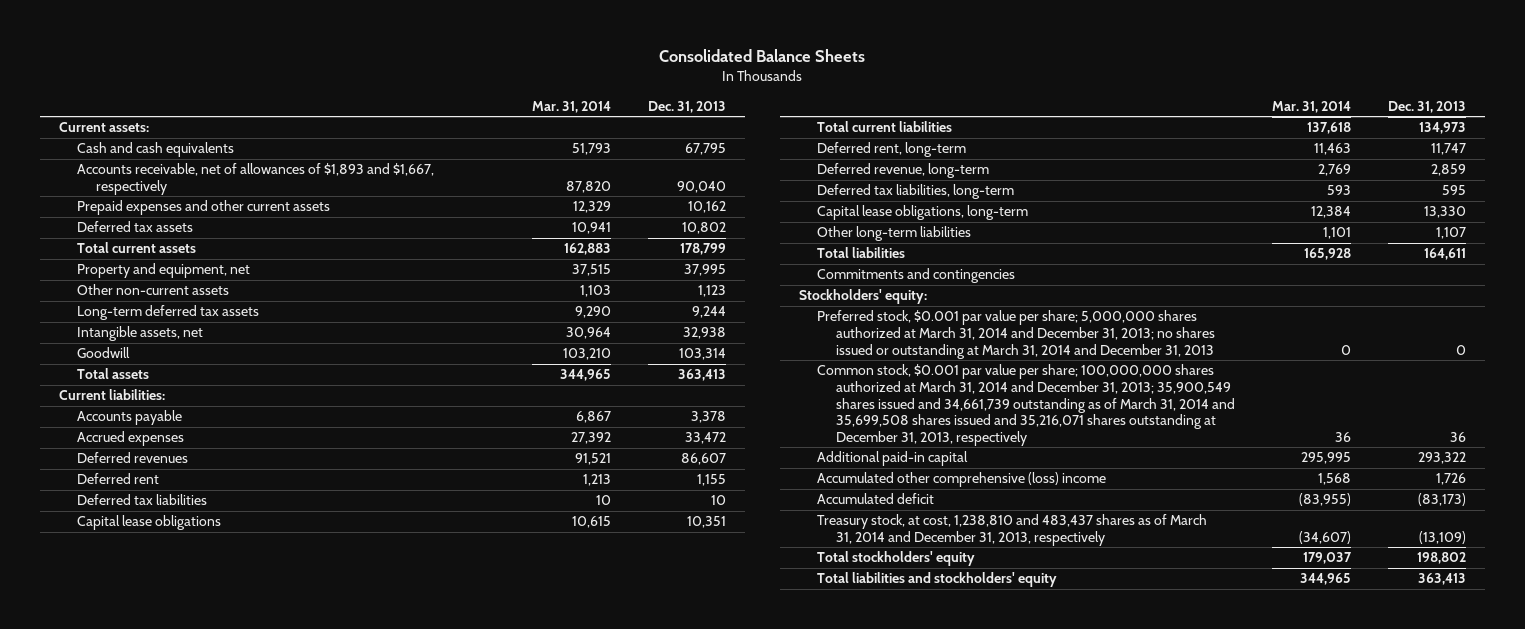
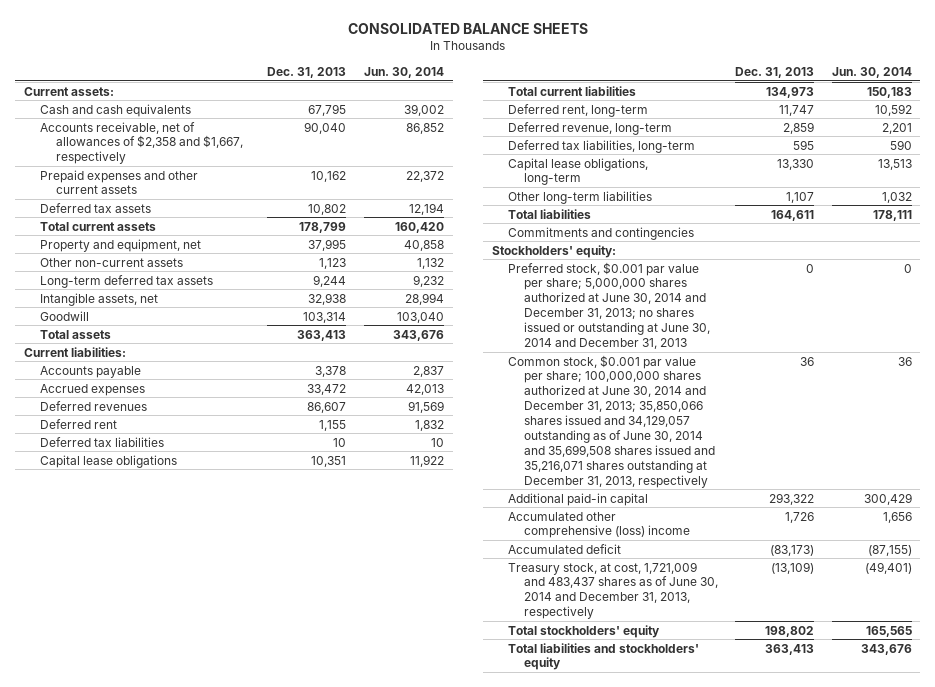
- Consolidated Balance Sheets
+ CONSOLIDATED BALANCE SHEETS
- | Mar. 31, 2014 | Dec. 31, 2013
+ | Dec. 31, 2013 | Jun. 30, 2014
- Accounts receivable, net of allowances of $1,893 and $1,667, respectively | 87,820 | 90,040
+ Accounts receivable, net of allowances of $2,358 and $1,667, respectively | 90,040 | 86,852
- Preferred stock, $0.001 par value per share; 5,000,000 shares authorized at March 31, 2014 and December 31, 2013; no shares issued or outstanding at March 31, 2014 and December 31, 2013 | 0 | 0
- Common stock, $0.001 par value per share; 100,000,000 shares authorized at March 31, 2014 and December 31, 2013; 35,900,549 shares issued and 34,661,739 outstanding as of March 31, 2014 and 35,699,508 shares issued and 35,216,071 shares outstanding at December 31, 2013, respectively | 36 | 36
+ Preferred stock, $0.001 par value per share; 5,000,000 shares authorized at June 30, 2014 and December 31, 2013; no shares issued or outstanding at June 30, 2014 and December 31, 2013 | 0 | 0
+ Common stock, $0.001 par value per share; 100,000,000 shares authorized at June 30, 2014 and December 31, 2013; 35,850,066 shares issued and 34,129,057 outstanding as of June 30, 2014 and 35,699,508 shares issued and 35,216,071 shares outstanding at December 31, 2013, respectively | 36 | 36
- Treasury stock, at cost, 1,238,810 and 483,437 shares as of March 31, 2014 and December 31, 2013, respectively | (34,607) | (13,109)
+ Treasury stock, at cost, 1,721,009 and 483,437 shares as of June 30, 2014 and December 31, 2013, respectively | (13,109) | (49,401)

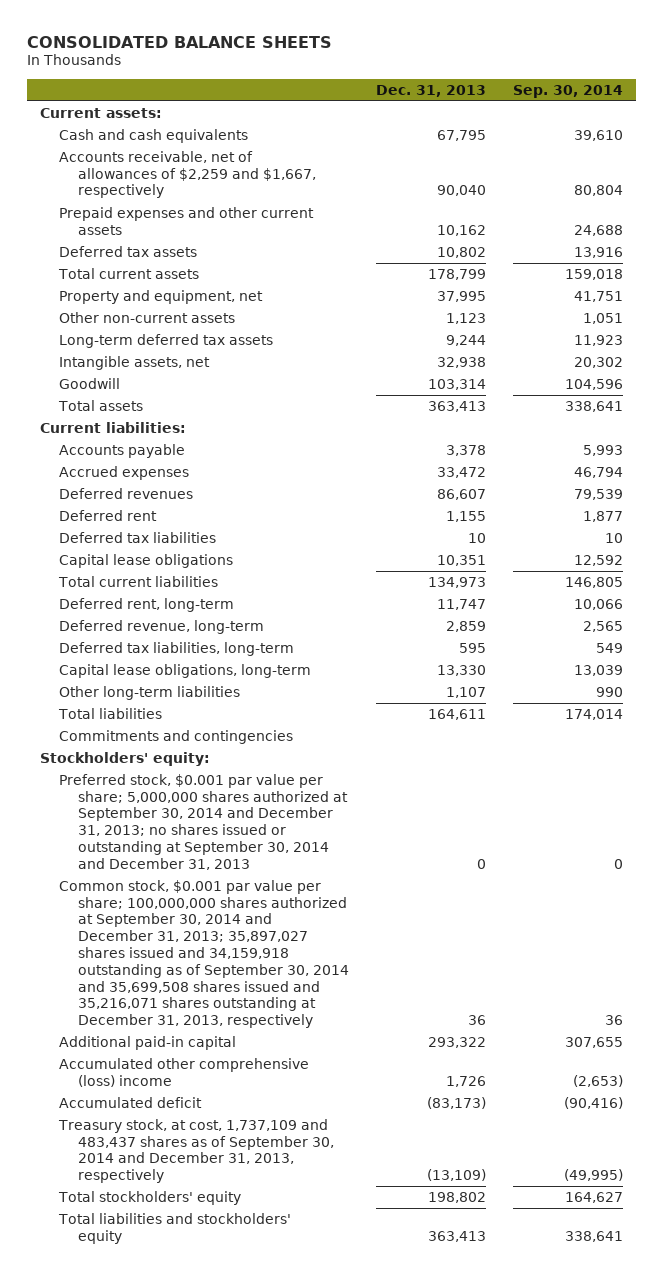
- | Dec. 31, 2013 | Jun. 30, 2014
+ | Dec. 31, 2013 | Sep. 30, 2014
- Accounts receivable, net of allowances of $2,358 and $1,667, respectively | 90,040 | 86,852
+ Accounts receivable, net of allowances of $2,259 and $1,667, respectively | 90,040 | 80,804
- Preferred stock, $0.001 par value per share; 5,000,000 shares authorized at June 30, 2014 and December 31, 2013; no shares issued or outstanding at June 30, 2014 and December 31, 2013 | 0 | 0
- Common stock, $0.001 par value per share; 100,000,000 shares authorized at June 30, 2014 and December 31, 2013; 35,850,066 shares issued and 34,129,057 outstanding as of June 30, 2014 and 35,699,508 shares issued and 35,216,071 shares outstanding at December 31, 2013, respectively | 36 | 36
+ Preferred stock, $0.001 par value per share; 5,000,000 shares authorized at September 30, 2014 and December 31, 2013; no shares issued or outstanding at September 30, 2014 and December 31, 2013 | 0 | 0
+ Common stock, $0.001 par value per share; 100,000,000 shares authorized at September 30, 2014 and December 31, 2013; 35,897,027 shares issued and 34,159,918 outstanding as of September 30, 2014 and 35,699,508 shares issued and 35,216,071 shares outstanding at December 31, 2013, respectively | 36 | 36
- Treasury stock, at cost, 1,721,009 and 483,437 shares as of June 30, 2014 and December 31, 2013, respectively | (13,109) | (49,401)
+ Treasury stock, at cost, 1,737,109 and 483,437 shares as of September 30, 2014 and December 31, 2013, respectively | (13,109) | (49,995)

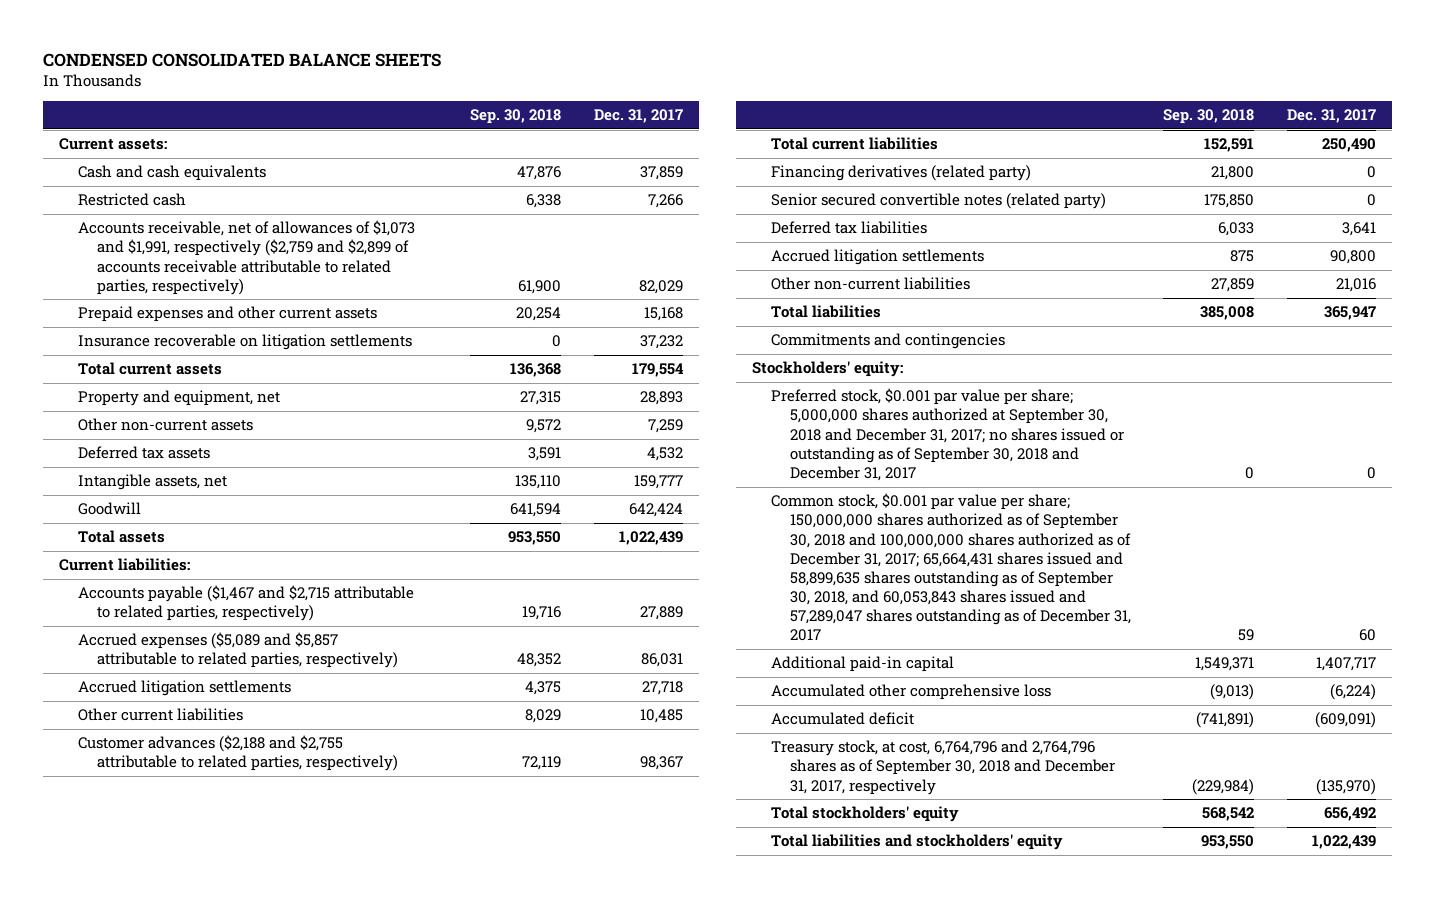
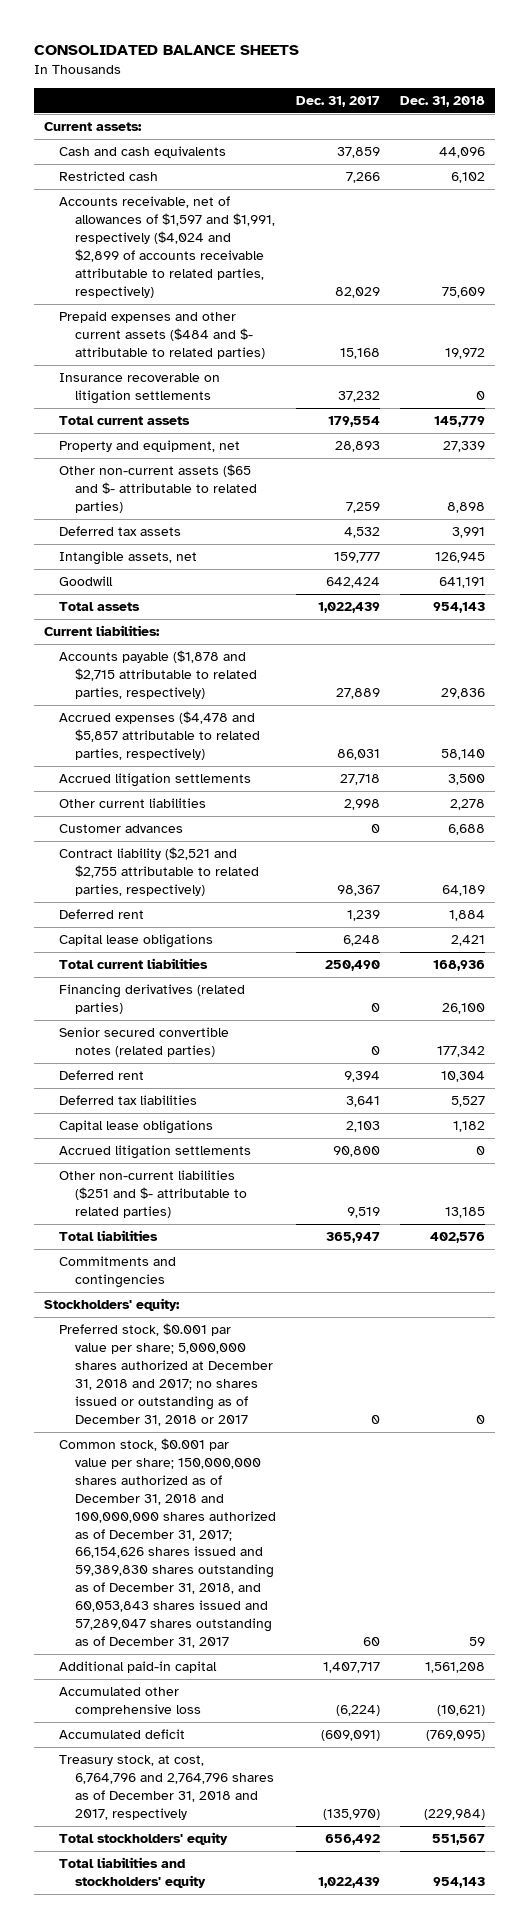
- CONDENSED CONSOLIDATED BALANCE SHEETS
+ CONSOLIDATED BALANCE SHEETS
- | Sep. 30, 2018 | Dec. 31, 2017
+ | Dec. 31, 2017 | Dec. 31, 2018
- Accounts receivable, net of allowances of $1,073 and $1,991, respectively ($2,759 and $2,899 of accounts receivable attributable to related parties, respectively) | 61,900 | 82,029
- Prepaid expenses and other current assets | 20,254 | 15,168
+ Accounts receivable, net of allowances of $1,597 and $1,991, respectively ($4,024 and $2,899 of accounts receivable attributable to related parties, respectively) | 82,029 | 75,609
+ Prepaid expenses and other current assets ($484 and $- attributable to related parties) | 15,168 | 19,972
- Other non-current assets | 9,572 | 7,259
+ Other non-current assets ($65 and $- attributable to related parties) | 7,259 | 8,898
- Accounts payable ($1,467 and $2,715 attributable to related parties, respectively) | 19,716 | 27,889
- Accrued expenses ($5,089 and $5,857 attributable to related parties, respectively) | 48,352 | 86,031
+ Accounts payable ($1,878 and $2,715 attributable to related parties, respectively) | 27,889 | 29,836
+ Accrued expenses ($4,478 and $5,857 attributable to related parties, respectively) | 86,031 | 58,140
- Other current liabilities | 8,029 | 10,485
- Customer advances ($2,188 and $2,755 attributable to related parties, respectively) | 72,119 | 98,367
+ Other current liabilities | 2,998 | 2,278
+ Customer advances | 0 | 6,688
+ Contract liability ($2,521 and $2,755 attributable to related parties, respectively) | 98,367 | 64,189
+ Deferred rent | 1,239 | 1,884
+ Capital lease obligations | 6,248 | 2,421
- Financing derivatives (related party) | 21,800 | 0
- Senior secured convertible notes (related party) | 175,850 | 0
+ Financing derivatives (related parties) | 0 | 26,100
+ Senior secured convertible notes (related parties) | 0 | 177,342
+ Deferred rent | 9,394 | 10,304
+ Capital lease obligations | 2,103 | 1,182
- Other non-current liabilities | 27,859 | 21,016
+ Other non-current liabilities ($251 and $- attributable to related parties) | 9,519 | 13,185
- Preferred stock, $0.001 par value per share; 5,000,000 shares authorized at September 30, 2018 and December 31, 2017; no shares issued or outstanding as of September 30, 2018 and December 31, 2017 | 0 | 0
- Common stock, $0.001 par value per share; 150,000,000 shares authorized as of September 30, 2018 and 100,000,000 shares authorized as of December 31, 2017; 65,664,431 shares issued and 58,899,635 shares outstanding as of September 30, 2018, and 60,053,843 shares issued and 57,289,047 shares outstanding as of December 31, 2017 | 59 | 60
+ Preferred stock, $0.001 par value per share; 5,000,000 shares authorized at December 31, 2018 and 2017; no shares issued or outstanding as of December 31, 2018 or 2017 | 0 | 0
+ Common stock, $0.001 par value per share; 150,000,000 shares authorized as of December 31, 2018 and 100,000,000 shares authorized as of December 31, 2017; 66,154,626 shares issued and 59,389,830 shares outstanding as of December 31, 2018, and 60,053,843 shares issued and 57,289,047 shares outstanding as of December 31, 2017 | 60 | 59
- Treasury stock, at cost, 6,764,796 and 2,764,796 shares as of September 30, 2018 and December 31, 2017, respectively | (229,984) | (135,970)
+ Treasury stock, at cost, 6,764,796 and 2,764,796 shares as of December 31, 2018 and 2017, respectively | (135,970) | (229,984)

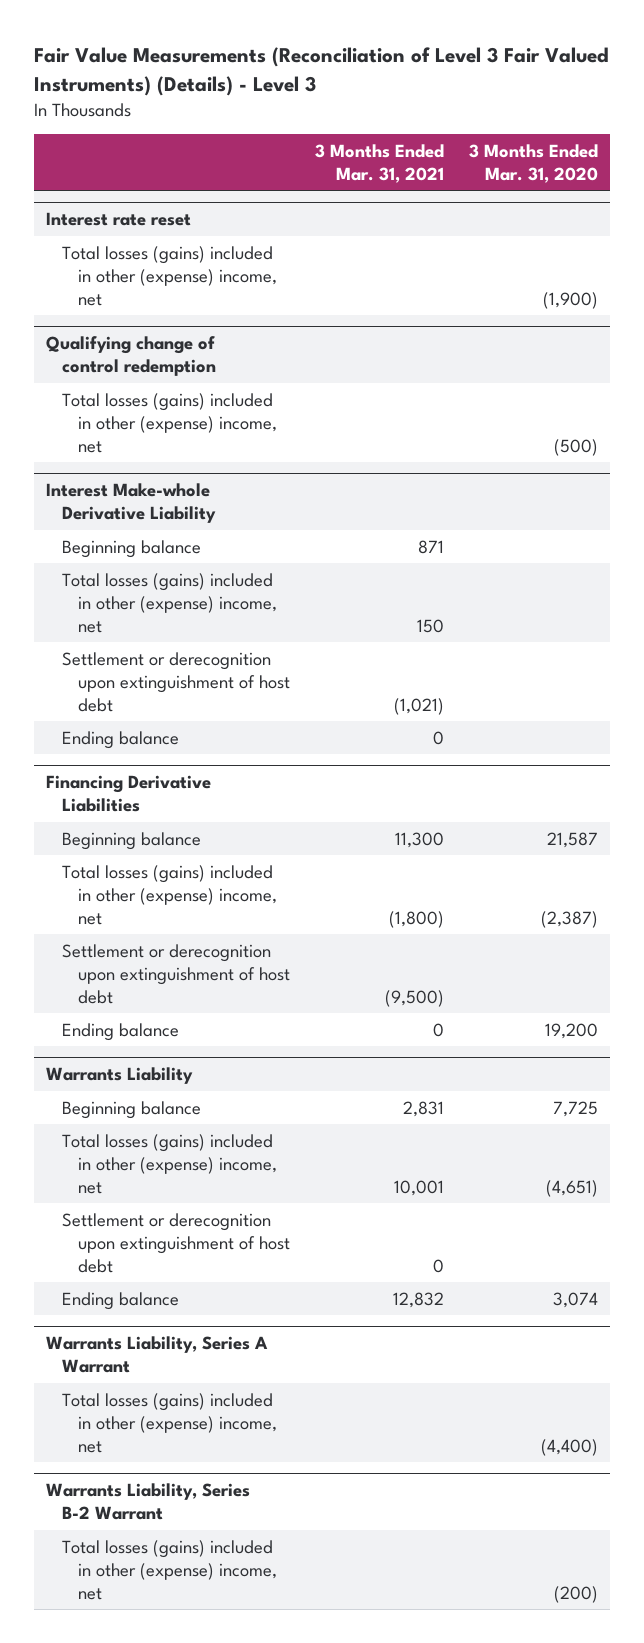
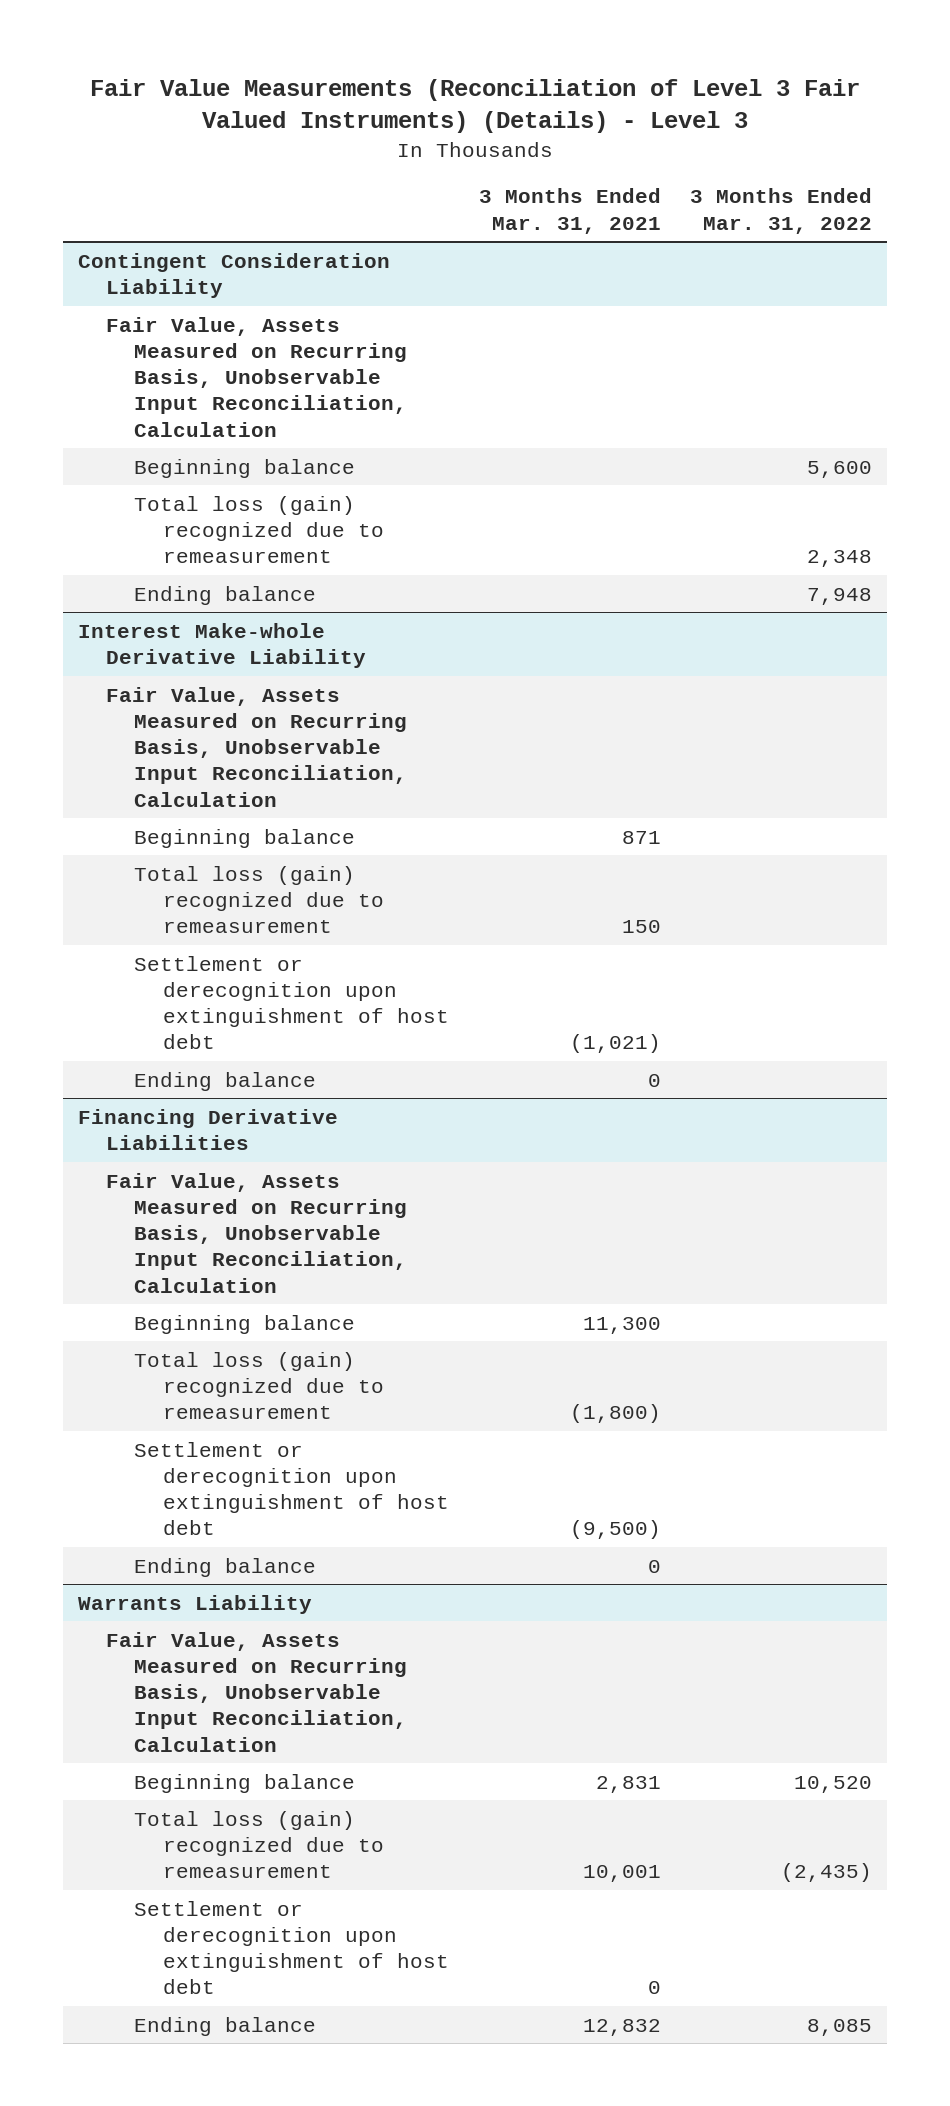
- | 3 Months Ended Mar. 31, 2021 | 3 Months Ended Mar. 31, 2020
+ | 3 Months Ended Mar. 31, 2021 | 3 Months Ended Mar. 31, 2022
- Interest rate reset
- Total losses (gains) included in other (expense) income, net | | (1,900)
- Qualifying change of control redemption
- Total losses (gains) included in other (expense) income, net | | (500)
+ Contingent Consideration Liability
+ Fair Value, Assets Measured on Recurring Basis, Unobservable Input Reconciliation, Calculation
+ Beginning balance | | 5,600
+ Total loss (gain) recognized due to remeasurement | | 2,348
+ Ending balance | | 7,948
@ Interest Make-whole Derivative Liability
+ Fair Value, Assets Measured on Recurring Basis, Unobservable Input Reconciliation, Calculation
- Total losses (gains) included in other (expense) income, net | 150 |
+ Total loss (gain) recognized due to remeasurement | 150 |
@ Financing Derivative Liabilities
+ Fair Value, Assets Measured on Recurring Basis, Unobservable Input Reconciliation, Calculation
- Total losses (gains) included in other (expense) income, net | (1,800) | (2,387)
+ Total loss (gain) recognized due to remeasurement | (1,800) |
@ Warrants Liability
+ Fair Value, Assets Measured on Recurring Basis, Unobservable Input Reconciliation, Calculation
- Total losses (gains) included in other (expense) income, net | 10,001 | (4,651)
+ Total loss (gain) recognized due to remeasurement | 10,001 | (2,435)
- Warrants Liability, Series A Warrant
- Total losses (gains) included in other (expense) income, net | | (4,400)
- Warrants Liability, Series B-2 Warrant
- Total losses (gains) included in other (expense) income, net | | (200)

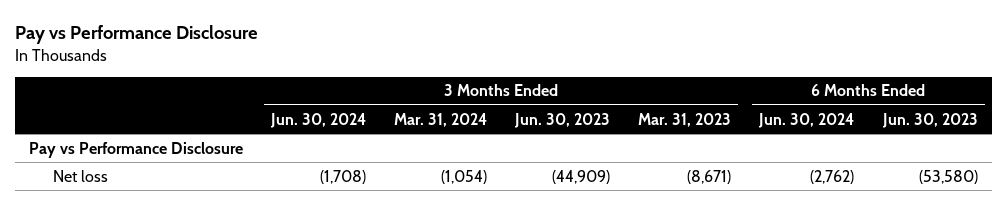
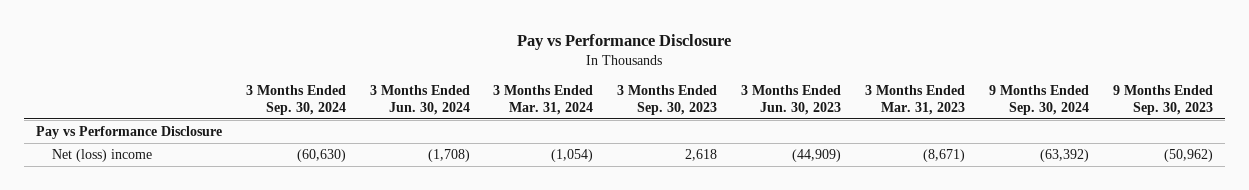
- | 3 Months Ended Jun. 30, 2024 | 3 Months Ended Mar. 31, 2024 | 3 Months Ended Jun. 30, 2023 | 3 Months Ended Mar. 31, 2023 | 6 Months Ended Jun. 30, 2024 | 6 Months Ended Jun. 30, 2023
+ | 3 Months Ended Sep. 30, 2024 | 3 Months Ended Jun. 30, 2024 | 3 Months Ended Mar. 31, 2024 | 3 Months Ended Sep. 30, 2023 | 3 Months Ended Jun. 30, 2023 | 3 Months Ended Mar. 31, 2023 | 9 Months Ended Sep. 30, 2024 | 9 Months Ended Sep. 30, 2023
- Net loss | (1,708) | (1,054) | (44,909) | (8,671) | (2,762) | (53,580)
+ Net (loss) income | (60,630) | (1,708) | (1,054) | 2,618 | (44,909) | (8,671) | (63,392) | (50,962)

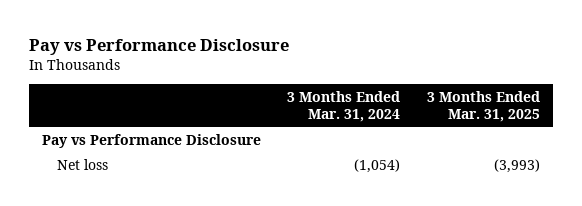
- | 3 Months Ended Sep. 30, 2024 | 3 Months Ended Jun. 30, 2024 | 3 Months Ended Mar. 31, 2024 | 3 Months Ended Sep. 30, 2023 | 3 Months Ended Jun. 30, 2023 | 3 Months Ended Mar. 31, 2023 | 9 Months Ended Sep. 30, 2024 | 9 Months Ended Sep. 30, 2023
+ | 3 Months Ended Mar. 31, 2024 | 3 Months Ended Mar. 31, 2025
- Net (loss) income | (60,630) | (1,708) | (1,054) | 2,618 | (44,909) | (8,671) | (63,392) | (50,962)
+ Net loss | (1,054) | (3,993)

